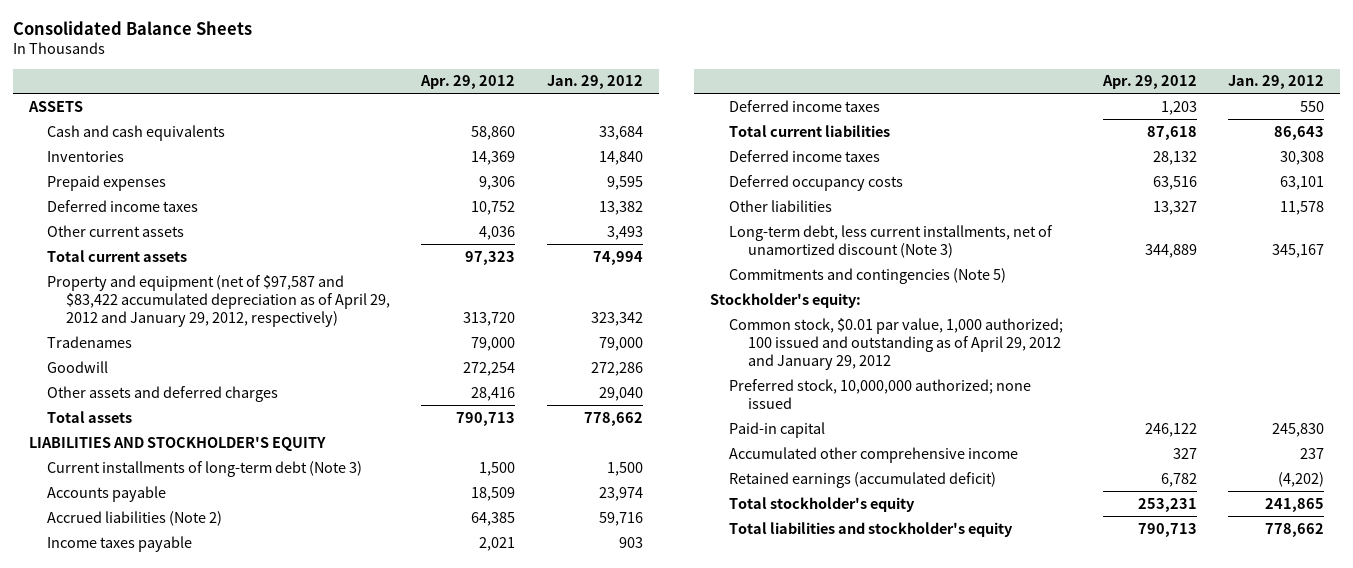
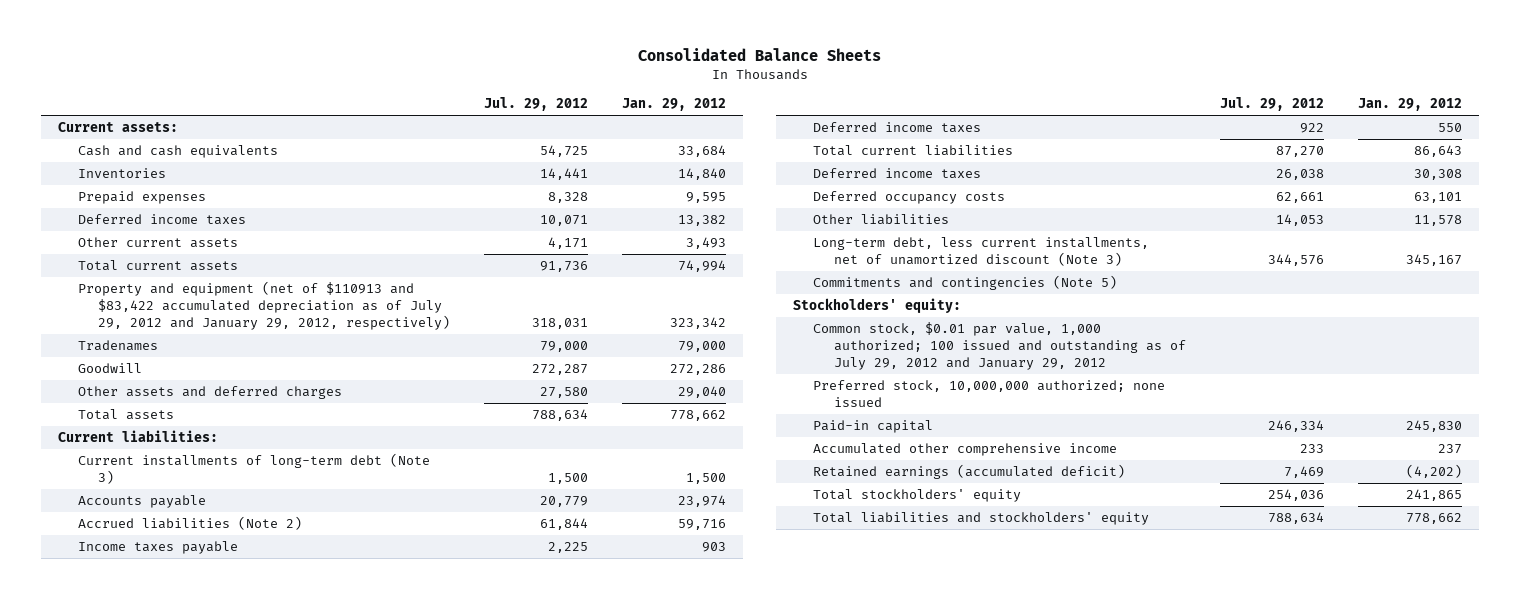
- | Apr. 29, 2012 | Jan. 29, 2012
+ | Jul. 29, 2012 | Jan. 29, 2012
- ASSETS
+ Current assets:
- Property and equipment (net of $97,587 and $83,422 accumulated depreciation as of April 29, 2012 and January 29, 2012, respectively) | 313,720 | 323,342
+ Property and equipment (net of $110913 and $83,422 accumulated depreciation as of July 29, 2012 and January 29, 2012, respectively) | 318,031 | 323,342
- LIABILITIES AND STOCKHOLDER'S EQUITY
+ Current liabilities:
- Stockholder's equity:
- Common stock, $0.01 par value, 1,000 authorized; 100 issued and outstanding as of April 29, 2012 and January 29, 2012
+ Stockholders' equity:
+ Common stock, $0.01 par value, 1,000 authorized; 100 issued and outstanding as of July 29, 2012 and January 29, 2012
- Total stockholder's equity | 253,231 | 241,865
- Total liabilities and stockholder's equity | 790,713 | 778,662
+ Total stockholders' equity | 254,036 | 241,865
+ Total liabilities and stockholders' equity | 788,634 | 778,662

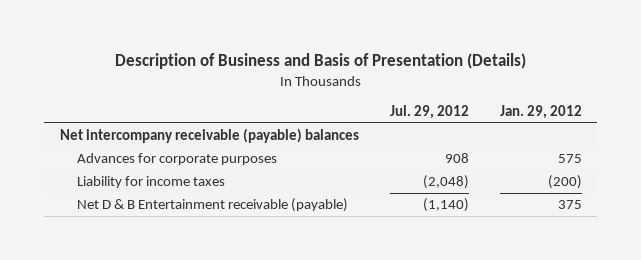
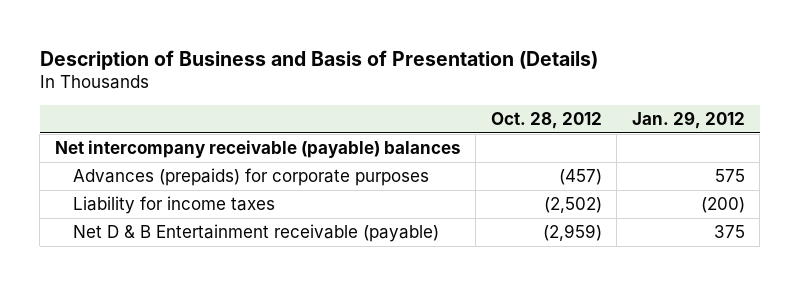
- | Jul. 29, 2012 | Jan. 29, 2012
+ | Oct. 28, 2012 | Jan. 29, 2012
- Advances for corporate purposes | 908 | 575
+ Advances (prepaids) for corporate purposes | (457) | 575

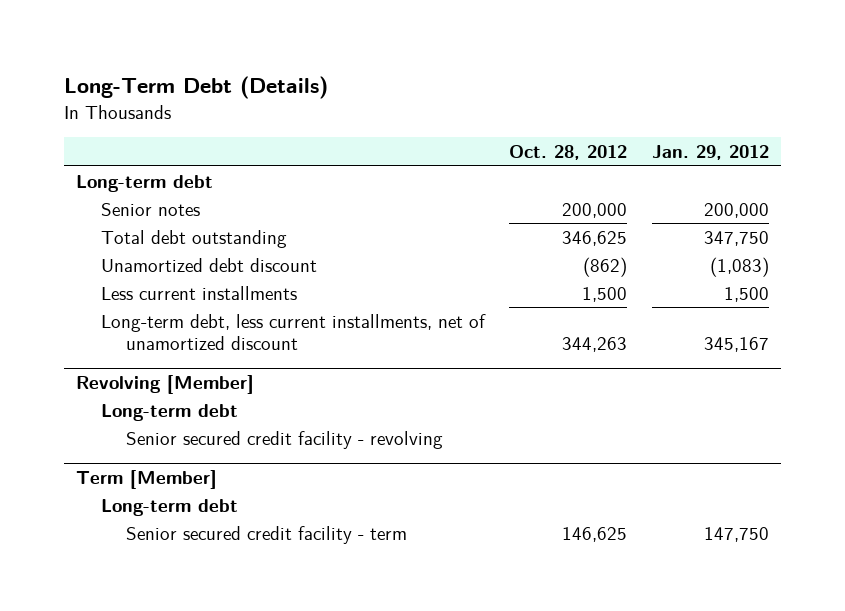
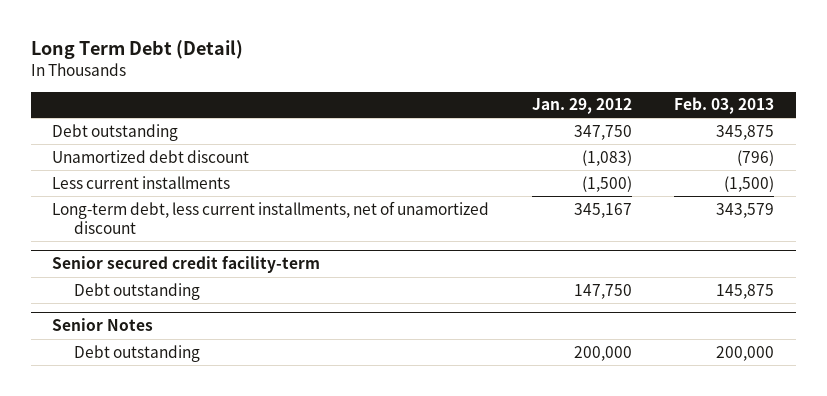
- Long-Term Debt (Details)
+ Long Term Debt (Detail)
- | Oct. 28, 2012 | Jan. 29, 2012
+ | Jan. 29, 2012 | Feb. 03, 2013
- Long-term debt
- Senior notes | 200,000 | 200,000
- Total debt outstanding | 346,625 | 347,750
+ Debt outstanding | 347,750 | 345,875
- Less current installments | 1,500 | 1,500
+ Less current installments | (1,500) | (1,500)
- Revolving [Member]
- Long-term debt
- Senior secured credit facility - revolving
- Term [Member]
- Long-term debt
- Senior secured credit facility - term | 146,625 | 147,750
+ Senior secured credit facility-term
+ Debt outstanding | 147,750 | 145,875
+ Senior Notes
+ Debt outstanding | 200,000 | 200,000

